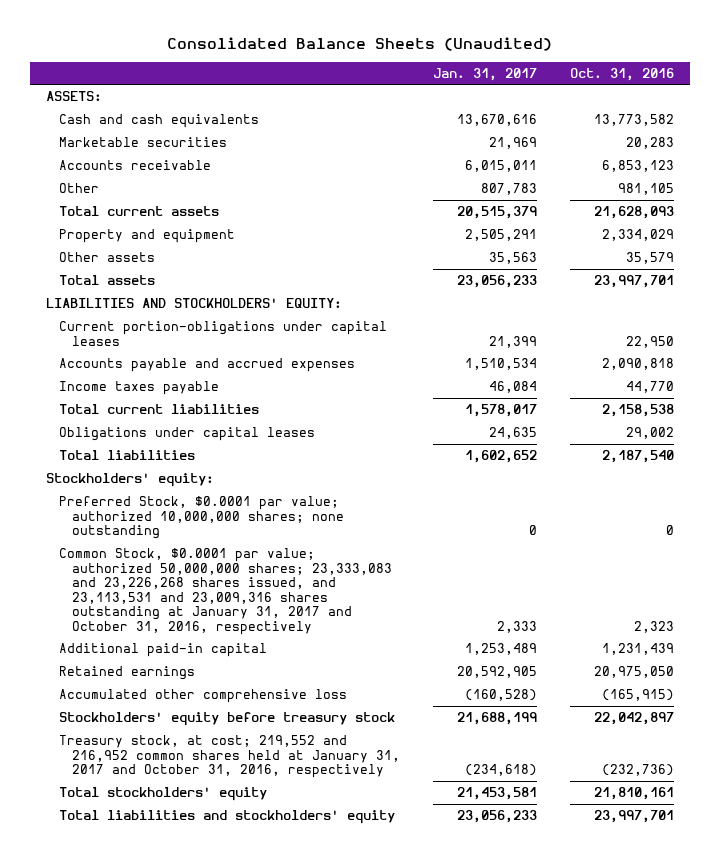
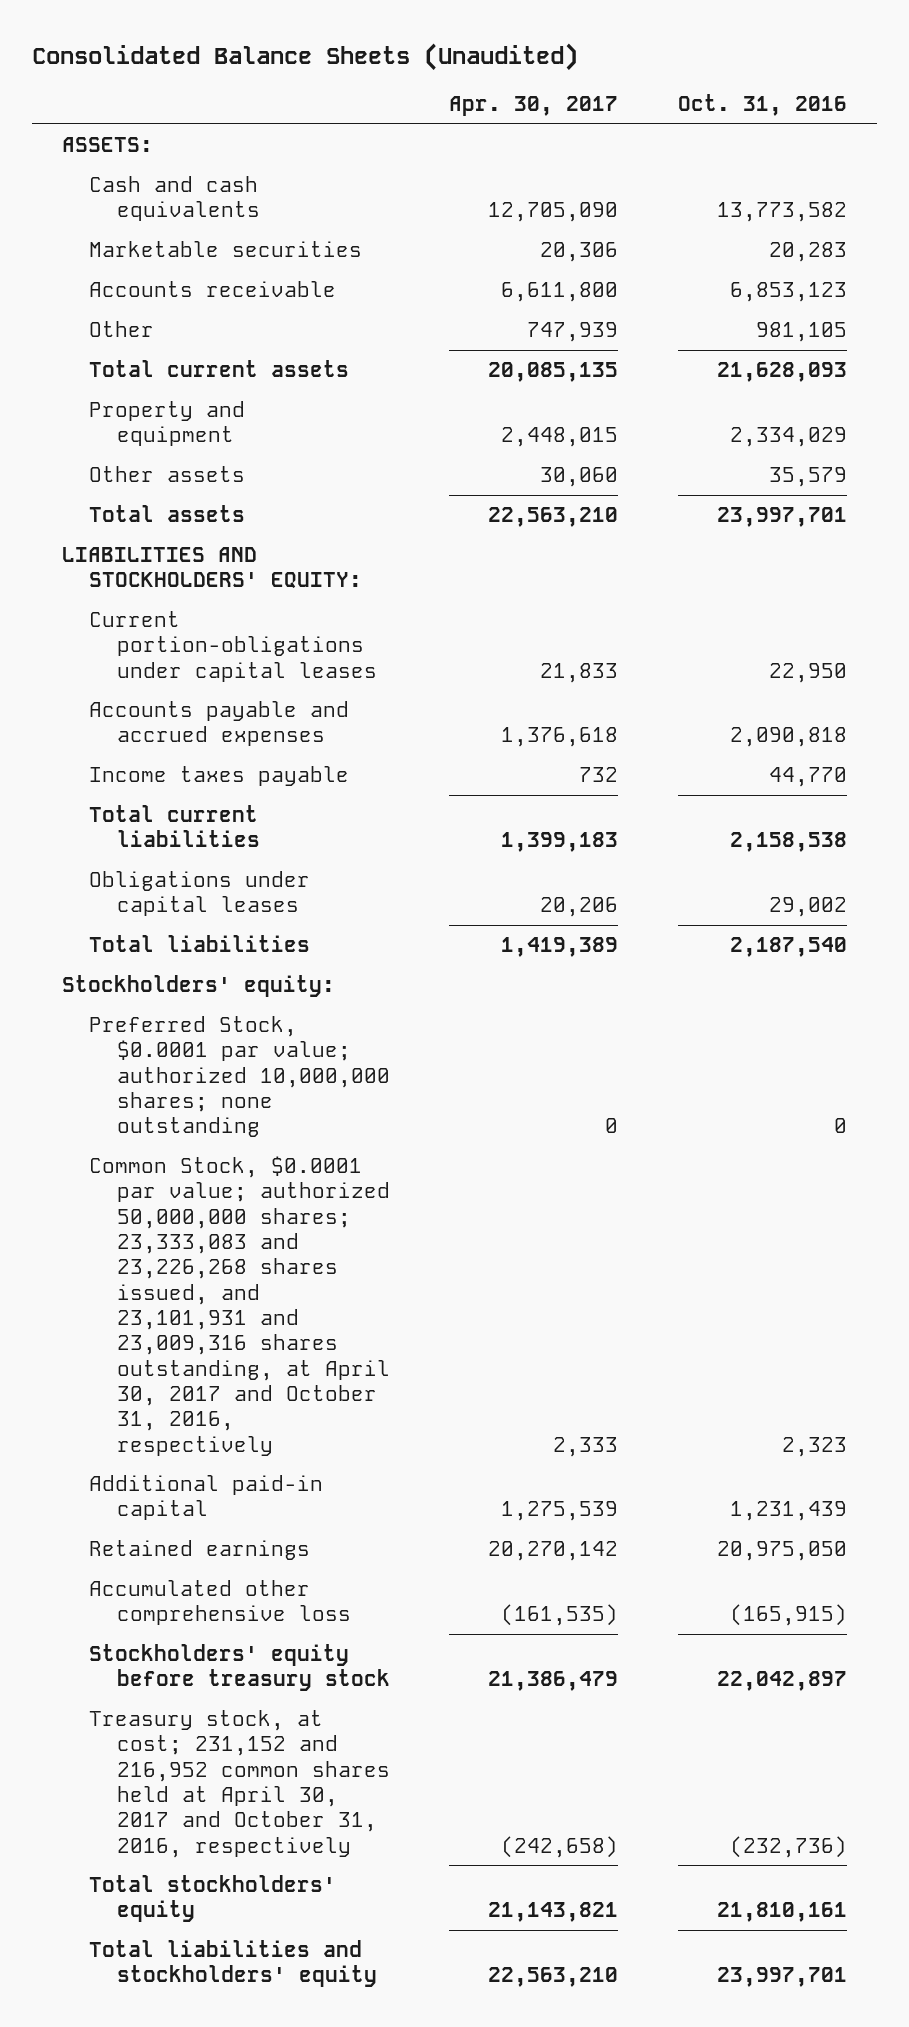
- | Jan. 31, 2017 | Oct. 31, 2016
+ | Apr. 30, 2017 | Oct. 31, 2016
- Common Stock, $0.0001 par value; authorized 50,000,000 shares; 23,333,083 and 23,226,268 shares issued, and 23,113,531 and 23,009,316 shares outstanding at January 31, 2017 and October 31, 2016, respectively | 2,333 | 2,323
+ Common Stock, $0.0001 par value; authorized 50,000,000 shares; 23,333,083 and 23,226,268 shares issued, and 23,101,931 and 23,009,316 shares outstanding, at April 30, 2017 and October 31, 2016, respectively | 2,333 | 2,323
- Treasury stock, at cost; 219,552 and 216,952 common shares held at January 31, 2017 and October 31, 2016, respectively | (234,618) | (232,736)
+ Treasury stock, at cost; 231,152 and 216,952 common shares held at April 30, 2017 and October 31, 2016, respectively | (242,658) | (232,736)

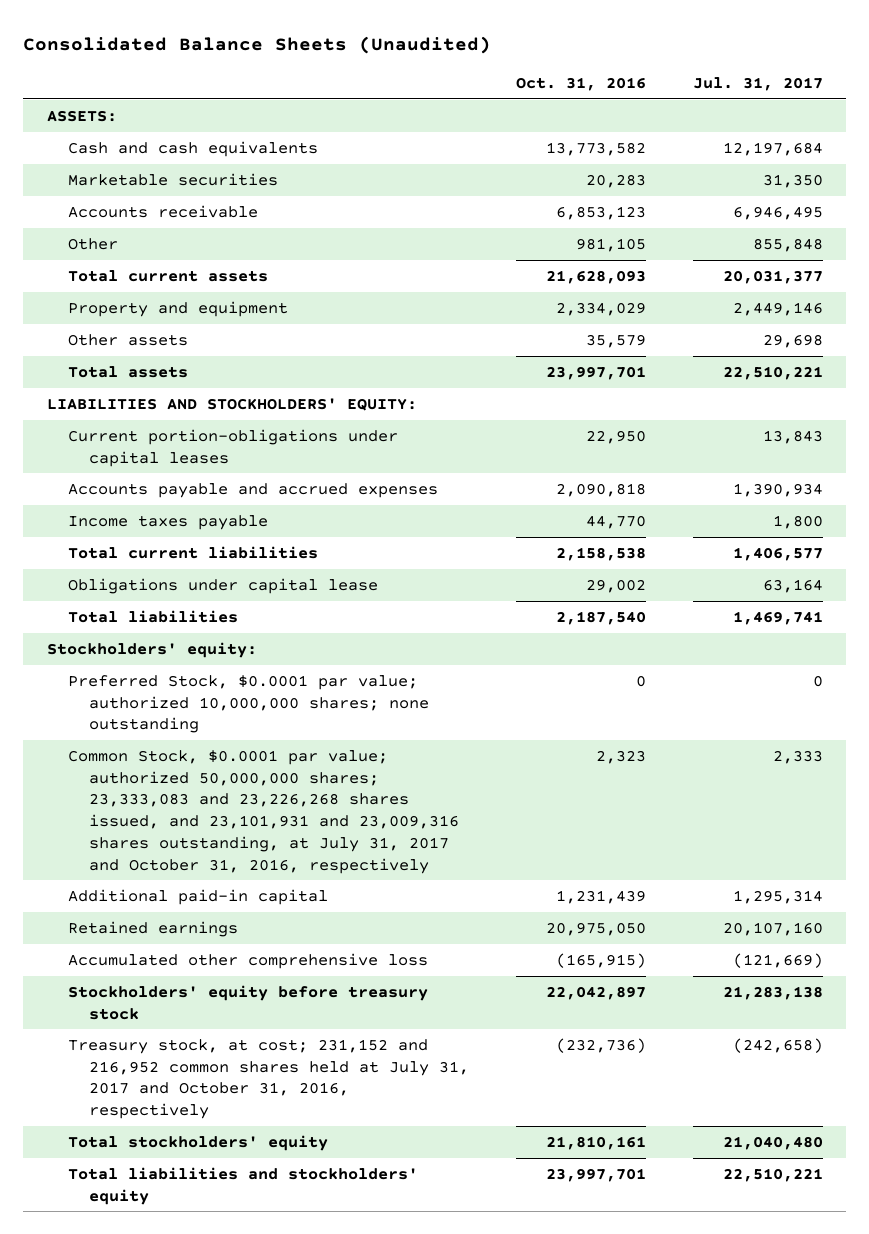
- | Apr. 30, 2017 | Oct. 31, 2016
+ | Oct. 31, 2016 | Jul. 31, 2017
- Obligations under capital leases | 20,206 | 29,002
+ Obligations under capital lease | 29,002 | 63,164
- Common Stock, $0.0001 par value; authorized 50,000,000 shares; 23,333,083 and 23,226,268 shares issued, and 23,101,931 and 23,009,316 shares outstanding, at April 30, 2017 and October 31, 2016, respectively | 2,333 | 2,323
+ Common Stock, $0.0001 par value; authorized 50,000,000 shares; 23,333,083 and 23,226,268 shares issued, and 23,101,931 and 23,009,316 shares outstanding, at July 31, 2017 and October 31, 2016, respectively | 2,323 | 2,333
- Treasury stock, at cost; 231,152 and 216,952 common shares held at April 30, 2017 and October 31, 2016, respectively | (242,658) | (232,736)
+ Treasury stock, at cost; 231,152 and 216,952 common shares held at July 31, 2017 and October 31, 2016, respectively | (232,736) | (242,658)

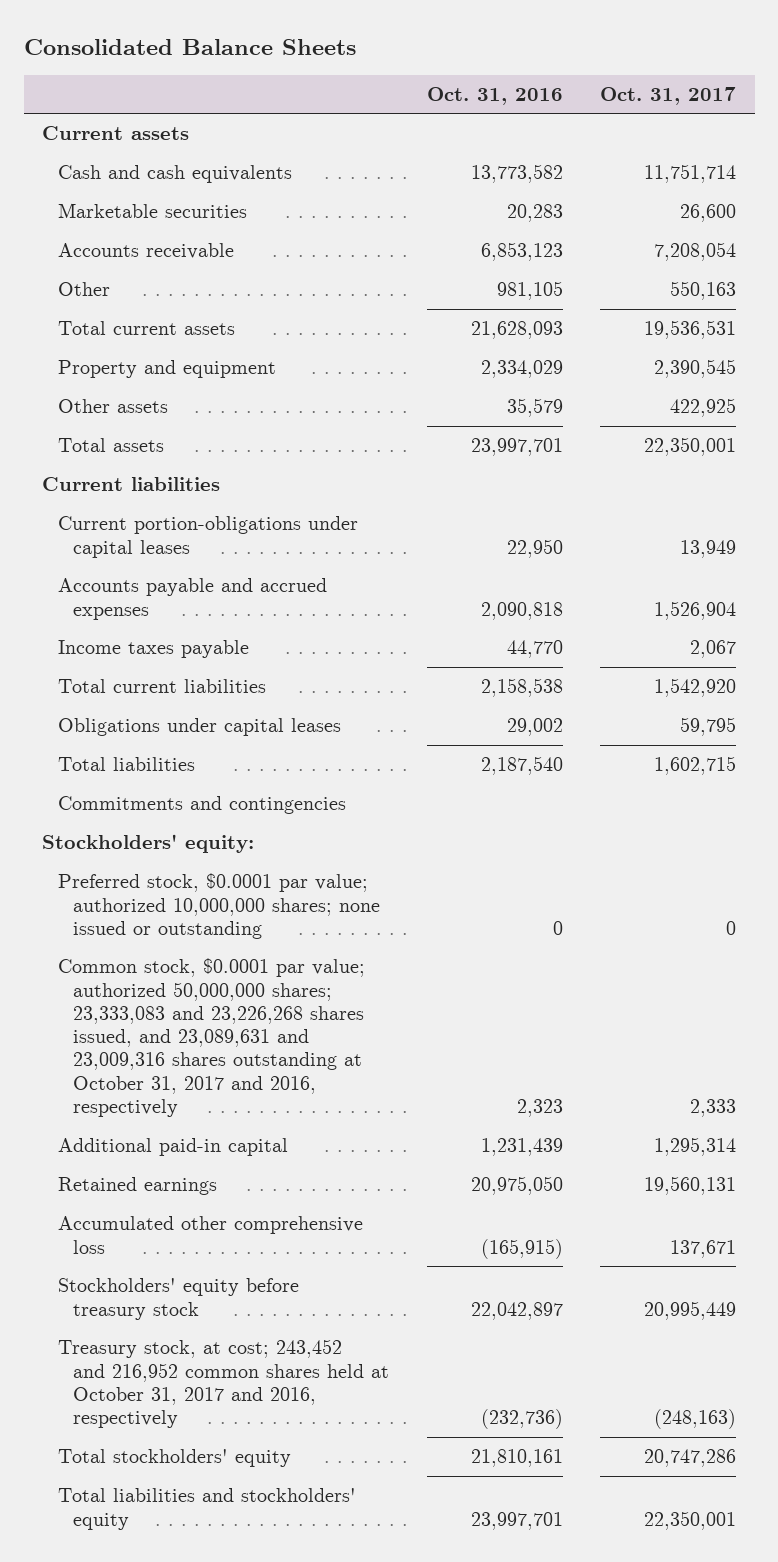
- Consolidated Balance Sheets (Unaudited)
+ Consolidated Balance Sheets
- | Oct. 31, 2016 | Jul. 31, 2017
+ | Oct. 31, 2016 | Oct. 31, 2017
- ASSETS:
+ Current assets
- LIABILITIES AND STOCKHOLDERS' EQUITY:
+ Current liabilities
- Obligations under capital lease | 29,002 | 63,164
+ Obligations under capital leases | 29,002 | 59,795
+ Commitments and contingencies
- Preferred Stock, $0.0001 par value; authorized 10,000,000 shares; none outstanding | 0 | 0
- Common Stock, $0.0001 par value; authorized 50,000,000 shares; 23,333,083 and 23,226,268 shares issued, and 23,101,931 and 23,009,316 shares outstanding, at July 31, 2017 and October 31, 2016, respectively | 2,323 | 2,333
+ Preferred stock, $0.0001 par value; authorized 10,000,000 shares; none issued or outstanding | 0 | 0
+ Common stock, $0.0001 par value; authorized 50,000,000 shares; 23,333,083 and 23,226,268 shares issued, and 23,089,631 and 23,009,316 shares outstanding at October 31, 2017 and 2016, respectively | 2,323 | 2,333
- Treasury stock, at cost; 231,152 and 216,952 common shares held at July 31, 2017 and October 31, 2016, respectively | (232,736) | (242,658)
+ Treasury stock, at cost; 243,452 and 216,952 common shares held at October 31, 2017 and 2016, respectively | (232,736) | (248,163)

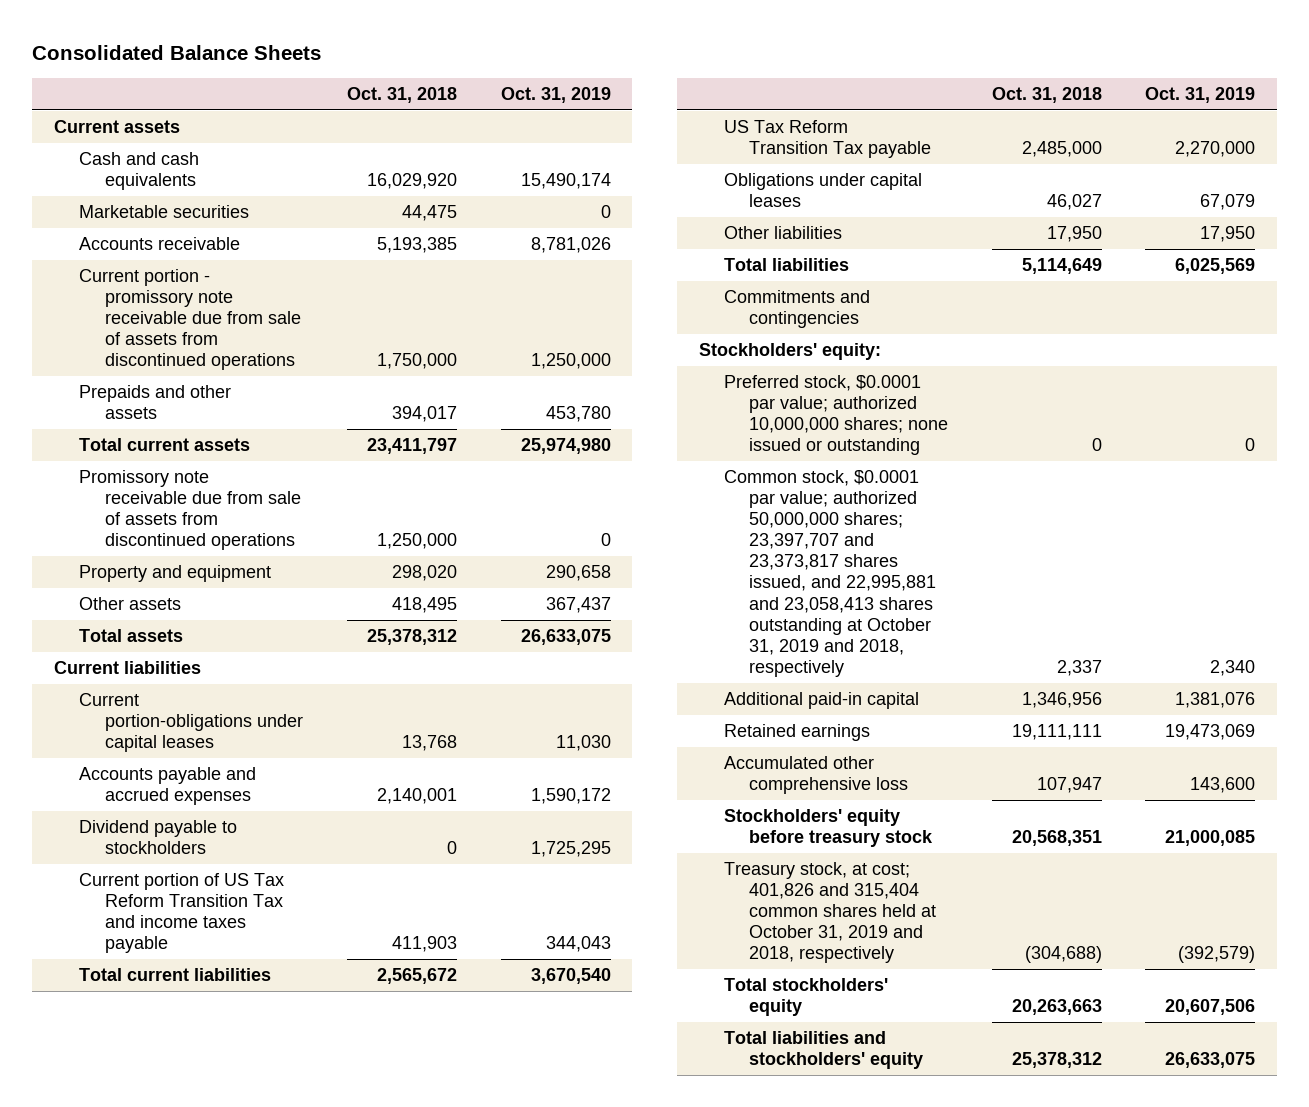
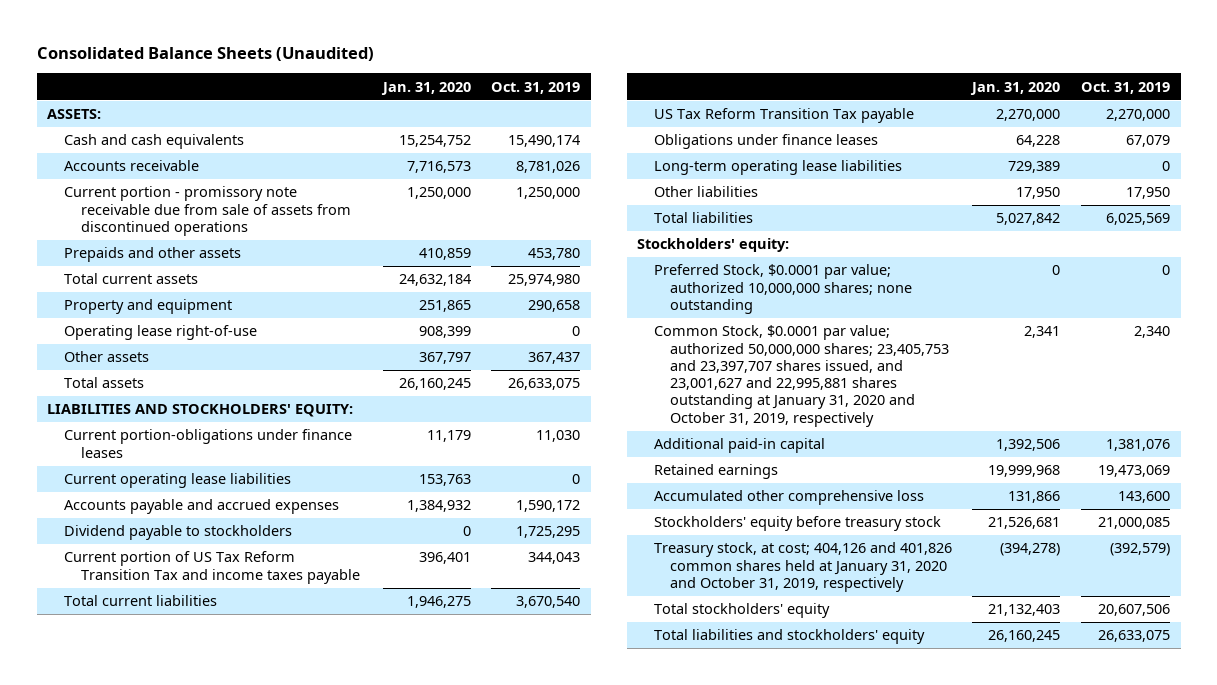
- Consolidated Balance Sheets
+ Consolidated Balance Sheets (Unaudited)
- | Oct. 31, 2018 | Oct. 31, 2019
+ | Jan. 31, 2020 | Oct. 31, 2019
- Current assets
+ ASSETS:
- Marketable securities | 44,475 | 0
- Promissory note receivable due from sale of assets from discontinued operations | 1,250,000 | 0
+ Operating lease right-of-use | 908,399 | 0
- Current liabilities
- Current portion-obligations under capital leases | 13,768 | 11,030
+ LIABILITIES AND STOCKHOLDERS' EQUITY:
+ Current portion-obligations under finance leases | 11,179 | 11,030
+ Current operating lease liabilities | 153,763 | 0
- Obligations under capital leases | 46,027 | 67,079
+ Obligations under finance leases | 64,228 | 67,079
+ Long-term operating lease liabilities | 729,389 | 0
- Commitments and contingencies
- Preferred stock, $0.0001 par value; authorized 10,000,000 shares; none issued or outstanding | 0 | 0
- Common stock, $0.0001 par value; authorized 50,000,000 shares; 23,397,707 and 23,373,817 shares issued, and 22,995,881 and 23,058,413 shares outstanding at October 31, 2019 and 2018, respectively | 2,337 | 2,340
+ Preferred Stock, $0.0001 par value; authorized 10,000,000 shares; none outstanding | 0 | 0
+ Common Stock, $0.0001 par value; authorized 50,000,000 shares; 23,405,753 and 23,397,707 shares issued, and 23,001,627 and 22,995,881 shares outstanding at January 31, 2020 and October 31, 2019, respectively | 2,341 | 2,340
- Treasury stock, at cost; 401,826 and 315,404 common shares held at October 31, 2019 and 2018, respectively | (304,688) | (392,579)
+ Treasury stock, at cost; 404,126 and 401,826 common shares held at January 31, 2020 and October 31, 2019, respectively | (394,278) | (392,579)

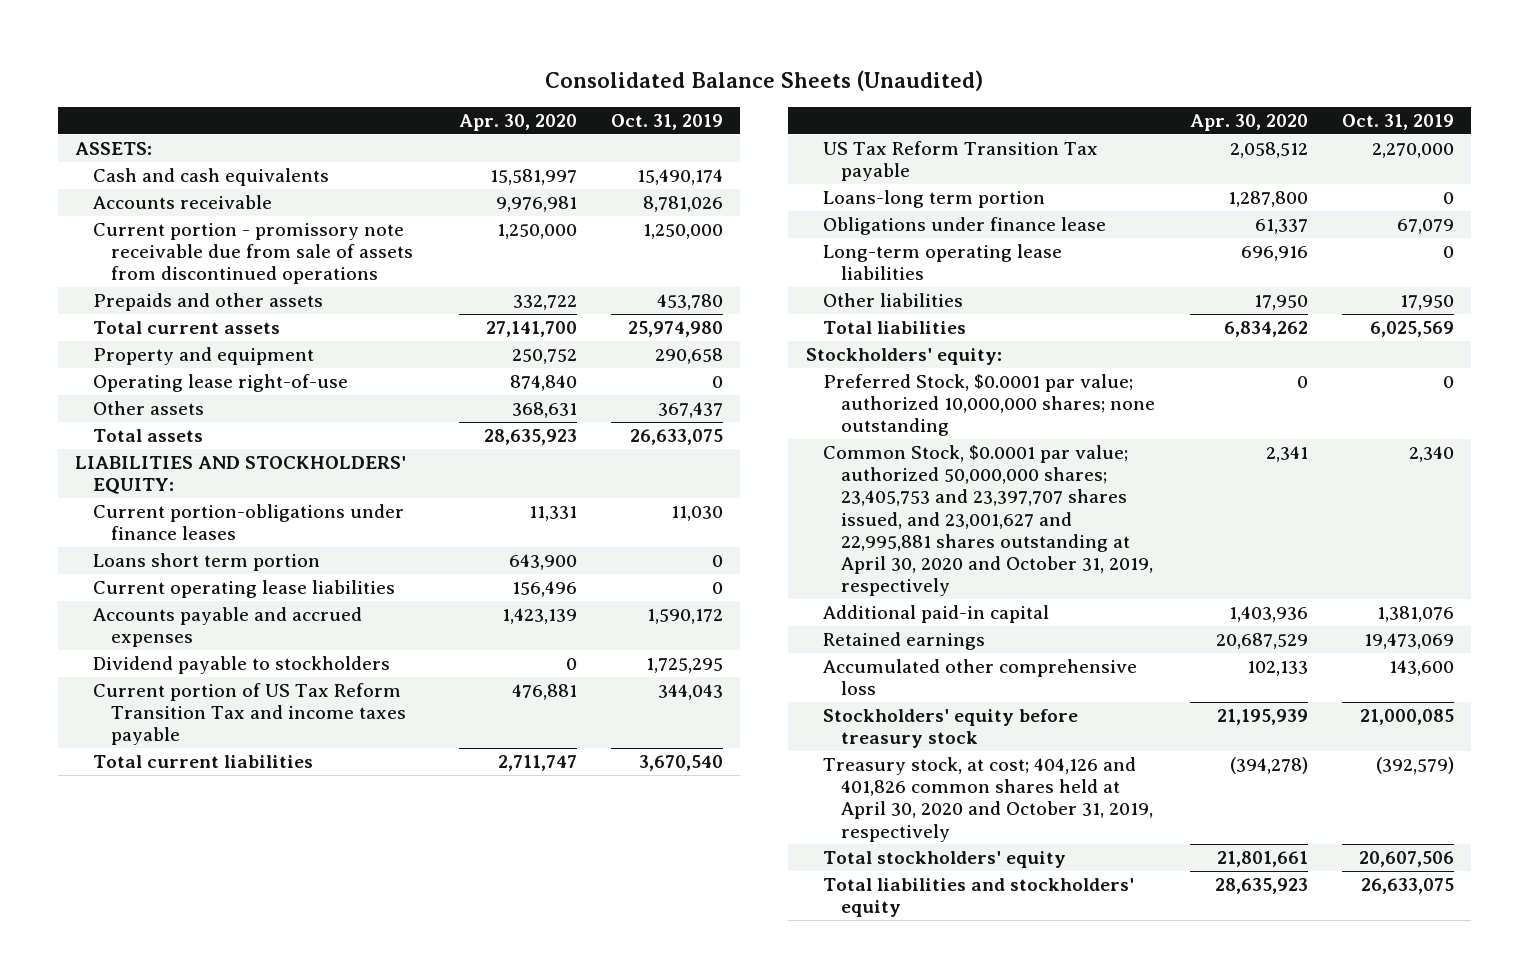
- | Jan. 31, 2020 | Oct. 31, 2019
+ | Apr. 30, 2020 | Oct. 31, 2019
+ Loans short term portion | 643,900 | 0
- Obligations under finance leases | 64,228 | 67,079
+ Loans-long term portion | 1,287,800 | 0
+ Obligations under finance lease | 61,337 | 67,079
- Common Stock, $0.0001 par value; authorized 50,000,000 shares; 23,405,753 and 23,397,707 shares issued, and 23,001,627 and 22,995,881 shares outstanding at January 31, 2020 and October 31, 2019, respectively | 2,341 | 2,340
+ Common Stock, $0.0001 par value; authorized 50,000,000 shares; 23,405,753 and 23,397,707 shares issued, and 23,001,627 and 22,995,881 shares outstanding at April 30, 2020 and October 31, 2019, respectively | 2,341 | 2,340
- Treasury stock, at cost; 404,126 and 401,826 common shares held at January 31, 2020 and October 31, 2019, respectively | (394,278) | (392,579)
+ Treasury stock, at cost; 404,126 and 401,826 common shares held at April 30, 2020 and October 31, 2019, respectively | (394,278) | (392,579)

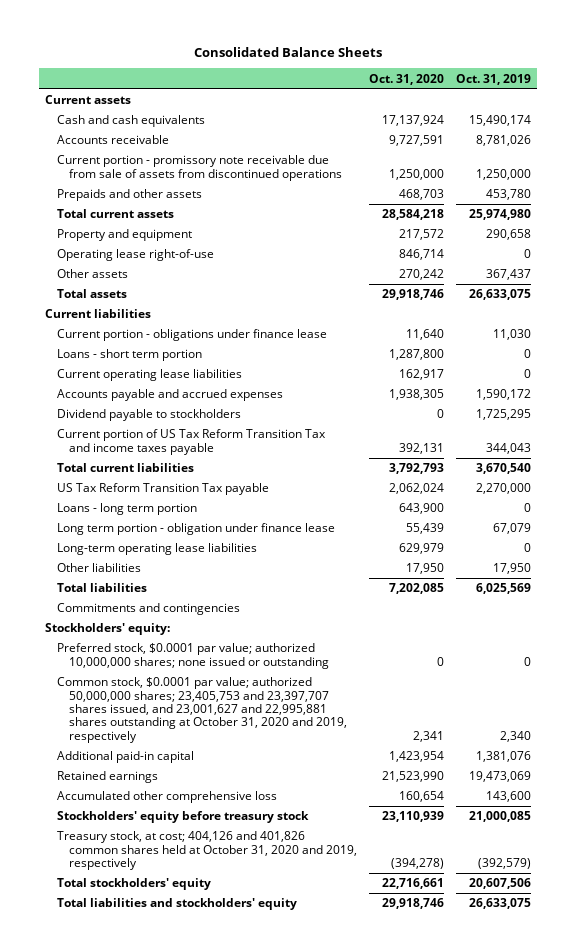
- Consolidated Balance Sheets (Unaudited)
+ Consolidated Balance Sheets
- | Apr. 30, 2020 | Oct. 31, 2019
+ | Oct. 31, 2020 | Oct. 31, 2019
- ASSETS:
+ Current assets
- LIABILITIES AND STOCKHOLDERS' EQUITY:
- Current portion-obligations under finance leases | 11,331 | 11,030
- Loans short term portion | 643,900 | 0
+ Current liabilities
+ Current portion - obligations under finance lease | 11,640 | 11,030
+ Loans - short term portion | 1,287,800 | 0
- Loans-long term portion | 1,287,800 | 0
- Obligations under finance lease | 61,337 | 67,079
+ Loans - long term portion | 643,900 | 0
+ Long term portion - obligation under finance lease | 55,439 | 67,079
+ Commitments and contingencies
- Preferred Stock, $0.0001 par value; authorized 10,000,000 shares; none outstanding | 0 | 0
- Common Stock, $0.0001 par value; authorized 50,000,000 shares; 23,405,753 and 23,397,707 shares issued, and 23,001,627 and 22,995,881 shares outstanding at April 30, 2020 and October 31, 2019, respectively | 2,341 | 2,340
+ Preferred stock, $0.0001 par value; authorized 10,000,000 shares; none issued or outstanding | 0 | 0
+ Common stock, $0.0001 par value; authorized 50,000,000 shares; 23,405,753 and 23,397,707 shares issued, and 23,001,627 and 22,995,881 shares outstanding at October 31, 2020 and 2019, respectively | 2,341 | 2,340
- Treasury stock, at cost; 404,126 and 401,826 common shares held at April 30, 2020 and October 31, 2019, respectively | (394,278) | (392,579)
+ Treasury stock, at cost; 404,126 and 401,826 common shares held at October 31, 2020 and 2019, respectively | (394,278) | (392,579)

